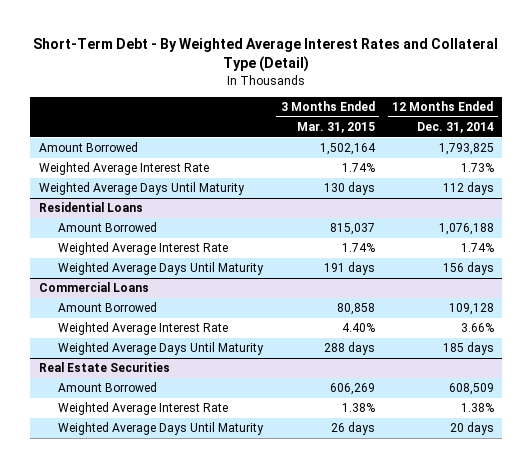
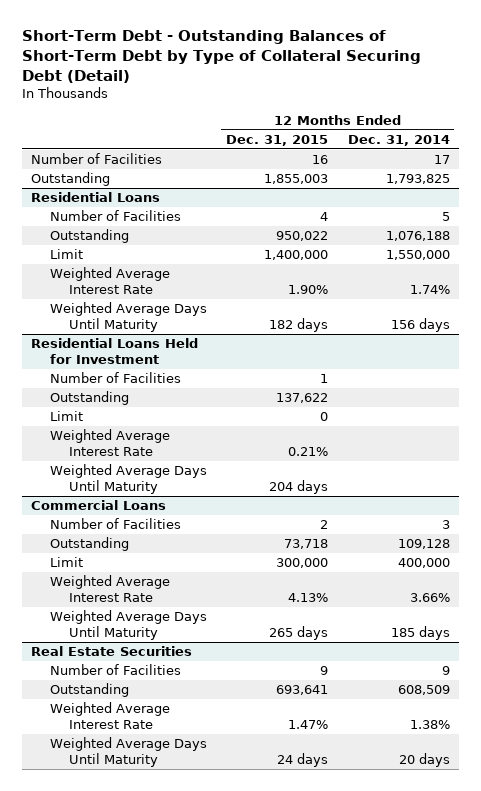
- Short-Term Debt - By Weighted Average Interest Rates and Collateral Type (Detail)
+ Short-Term Debt - Outstanding Balances of Short-Term Debt by Type of Collateral Securing Debt (Detail)
- | 3 Months Ended Mar. 31, 2015 | 12 Months Ended Dec. 31, 2014
+ | 12 Months Ended Dec. 31, 2015 | 12 Months Ended Dec. 31, 2014
- Amount Borrowed | 1,502,164 | 1,793,825
- Weighted Average Interest Rate | 1.74% | 1.73%
- Weighted Average Days Until Maturity | 130 days | 112 days
+ Number of Facilities | 16 | 17
+ Outstanding | 1,855,003 | 1,793,825
@ Residential Loans
- Amount Borrowed | 815,037 | 1,076,188
+ Number of Facilities | 4 | 5
+ Outstanding | 950,022 | 1,076,188
+ Limit | 1,400,000 | 1,550,000
+ Residential Loans Held for Investment
+ Number of Facilities | 1 |
+ Outstanding | 137,622 |
+ Limit | 0 |
+ Weighted Average Interest Rate | 0.21% |
+ Weighted Average Days Until Maturity | 204 days |
@ Commercial Loans
- Amount Borrowed | 80,858 | 109,128
+ Number of Facilities | 2 | 3
+ Outstanding | 73,718 | 109,128
+ Limit | 300,000 | 400,000
@ Real Estate Securities
- Amount Borrowed | 606,269 | 608,509
+ Number of Facilities | 9 | 9
+ Outstanding | 693,641 | 608,509

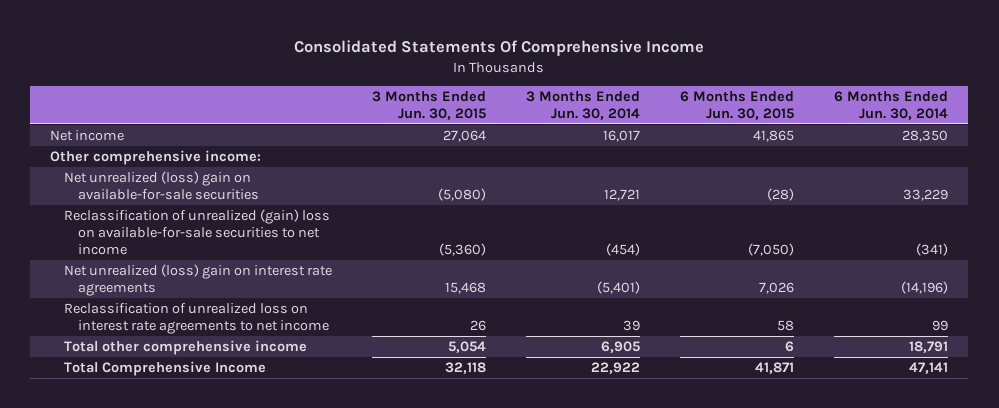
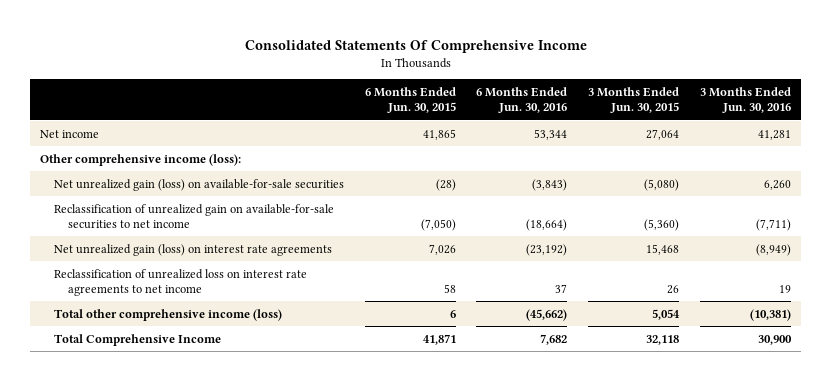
- | 3 Months Ended Jun. 30, 2015 | 3 Months Ended Jun. 30, 2014 | 6 Months Ended Jun. 30, 2015 | 6 Months Ended Jun. 30, 2014
+ | 6 Months Ended Jun. 30, 2015 | 6 Months Ended Jun. 30, 2016 | 3 Months Ended Jun. 30, 2015 | 3 Months Ended Jun. 30, 2016
- Other comprehensive income:
- Net unrealized (loss) gain on available-for-sale securities | (5,080) | 12,721 | (28) | 33,229
- Reclassification of unrealized (gain) loss on available-for-sale securities to net income | (5,360) | (454) | (7,050) | (341)
- Net unrealized (loss) gain on interest rate agreements | 15,468 | (5,401) | 7,026 | (14,196)
+ Other comprehensive income (loss):
+ Net unrealized gain (loss) on available-for-sale securities | (28) | (3,843) | (5,080) | 6,260
+ Reclassification of unrealized gain on available-for-sale securities to net income | (7,050) | (18,664) | (5,360) | (7,711)
+ Net unrealized gain (loss) on interest rate agreements | 7,026 | (23,192) | 15,468 | (8,949)
- Total other comprehensive income | 5,054 | 6,905 | 6 | 18,791
+ Total other comprehensive income (loss) | 6 | (45,662) | 5,054 | (10,381)

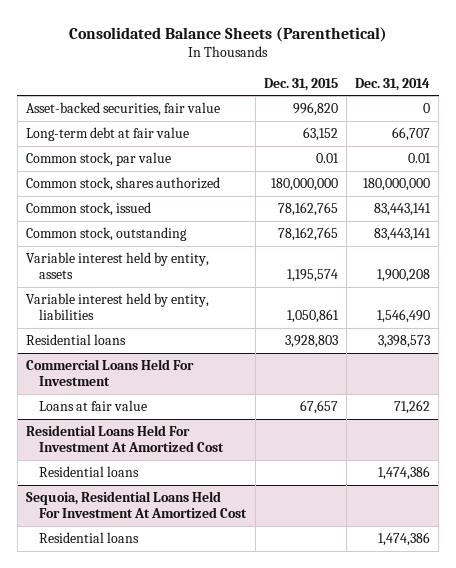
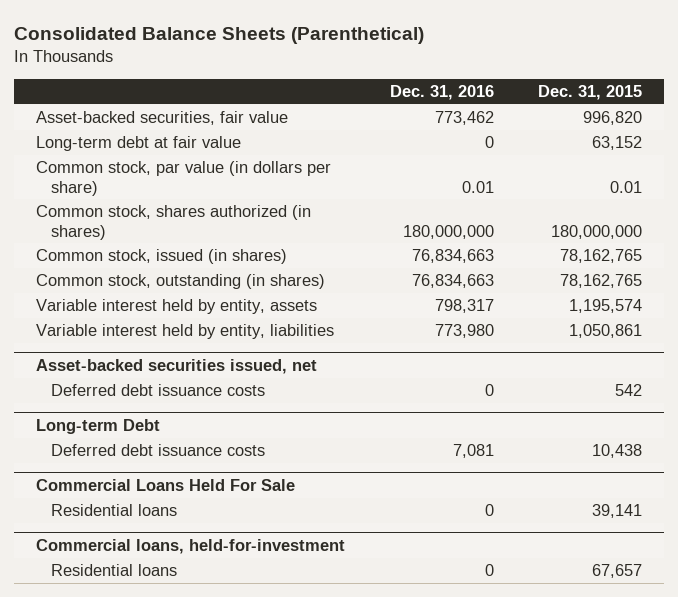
- | Dec. 31, 2015 | Dec. 31, 2014
+ | Dec. 31, 2016 | Dec. 31, 2015
- Common stock, par value | 0.01 | 0.01
- Common stock, shares authorized | 180,000,000 | 180,000,000
- Common stock, issued | 78,162,765 | 83,443,141
- Common stock, outstanding | 78,162,765 | 83,443,141
+ Common stock, par value (in dollars per share) | 0.01 | 0.01
+ Common stock, shares authorized (in shares) | 180,000,000 | 180,000,000
+ Common stock, issued (in shares) | 76,834,663 | 78,162,765
+ Common stock, outstanding (in shares) | 76,834,663 | 78,162,765
- Residential loans | 3,928,803 | 3,398,573
- Commercial Loans Held For Investment
- Loans at fair value | 67,657 | 71,262
- Residential Loans Held For Investment At Amortized Cost
- Residential loans | | 1,474,386
- Sequoia, Residential Loans Held For Investment At Amortized Cost
- Residential loans | | 1,474,386
+ Asset-backed securities issued, net
+ Deferred debt issuance costs | 0 | 542
+ Long-term Debt
+ Deferred debt issuance costs | 7,081 | 10,438
+ Commercial Loans Held For Sale
+ Residential loans | 0 | 39,141
+ Commercial loans, held-for-investment
+ Residential loans | 0 | 67,657

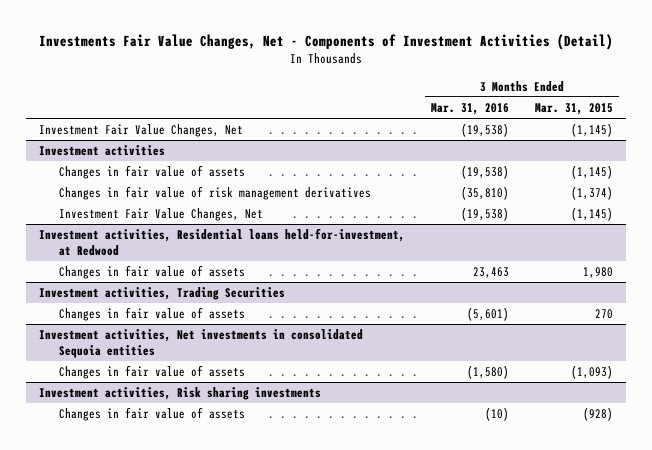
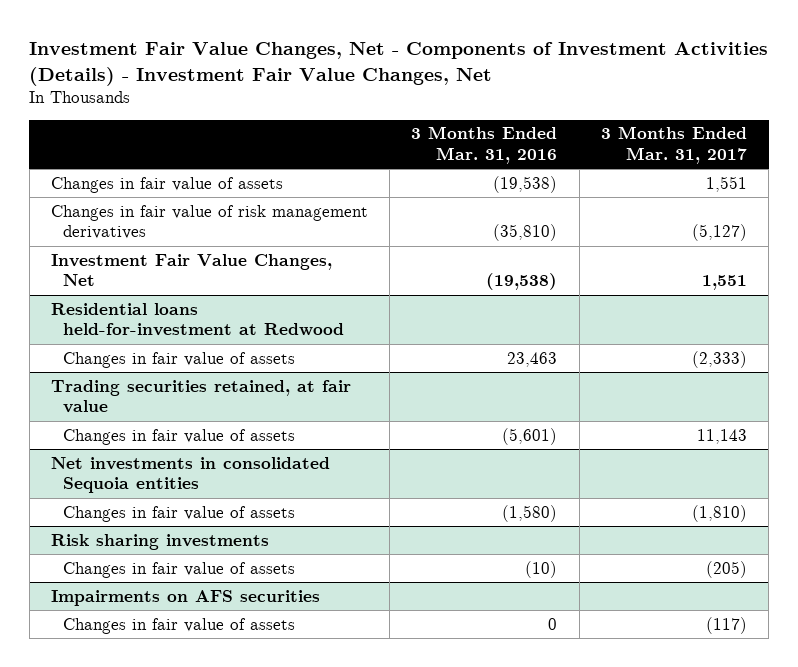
- Investments Fair Value Changes, Net - Components of Investment Activities (Detail)
+ Investment Fair Value Changes, Net - Components of Investment Activities (Details) - Investment Fair Value Changes, Net
- | 3 Months Ended Mar. 31, 2016 | 3 Months Ended Mar. 31, 2015
+ | 3 Months Ended Mar. 31, 2016 | 3 Months Ended Mar. 31, 2017
- Investment Fair Value Changes, Net | (19,538) | (1,145)
- Investment activities
- Investment activities, Residential loans held-for-investment, at Redwood
+ Residential loans held-for-investment at Redwood
- Investment activities, Trading Securities
+ Trading securities retained, at fair value
- Investment activities, Net investments in consolidated Sequoia entities
+ Net investments in consolidated Sequoia entities
- Investment activities, Risk sharing investments
+ Risk sharing investments
+ Impairments on AFS securities
+ Changes in fair value of assets | 0 | (117)

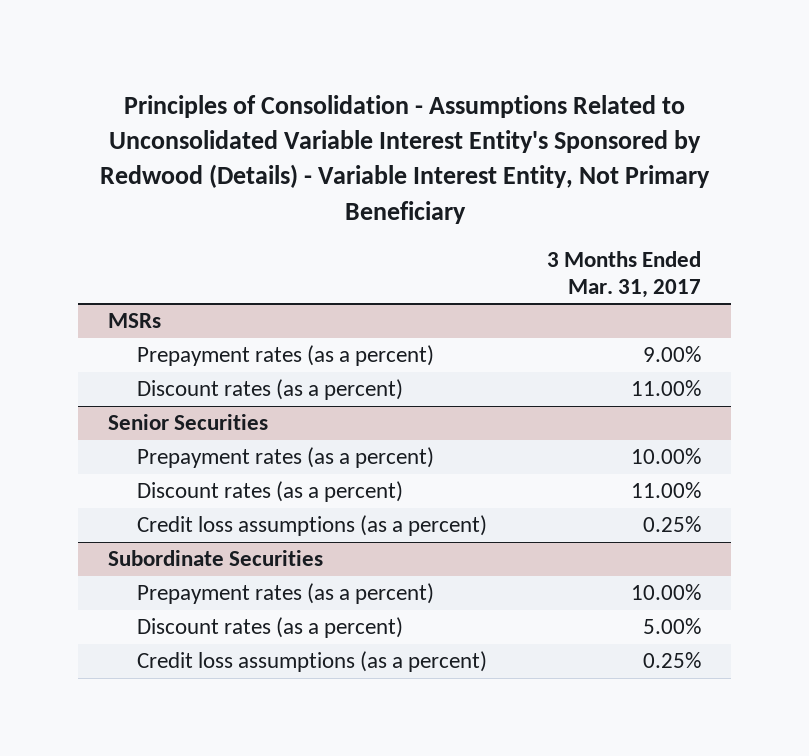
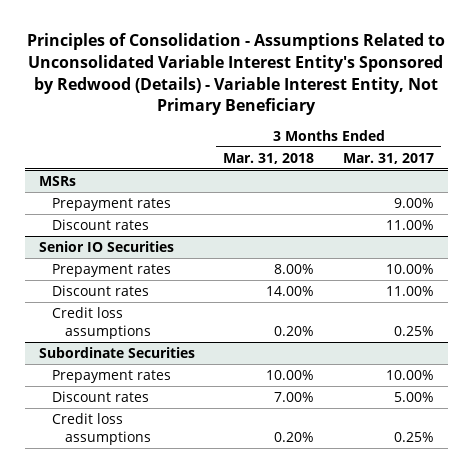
- | 3 Months Ended Mar. 31, 2017
+ | 3 Months Ended Mar. 31, 2018 | 3 Months Ended Mar. 31, 2017
@ MSRs
- Prepayment rates (as a percent) | 9.00%
- Discount rates (as a percent) | 11.00%
- Senior Securities
- Prepayment rates (as a percent) | 10.00%
- Discount rates (as a percent) | 11.00%
- Credit loss assumptions (as a percent) | 0.25%
@ MSRs
+ Prepayment rates | | 9.00%
+ Discount rates | | 11.00%
+ Senior IO Securities
+ Prepayment rates | 8.00% | 10.00%
+ Discount rates | 14.00% | 11.00%
+ Credit loss assumptions | 0.20% | 0.25%
@ Subordinate Securities
- Prepayment rates (as a percent) | 10.00%
- Discount rates (as a percent) | 5.00%
- Credit loss assumptions (as a percent) | 0.25%
+ Prepayment rates | 10.00% | 10.00%
+ Discount rates | 7.00% | 5.00%
+ Credit loss assumptions | 0.20% | 0.25%

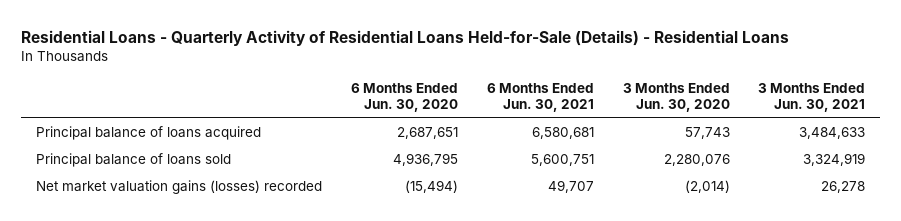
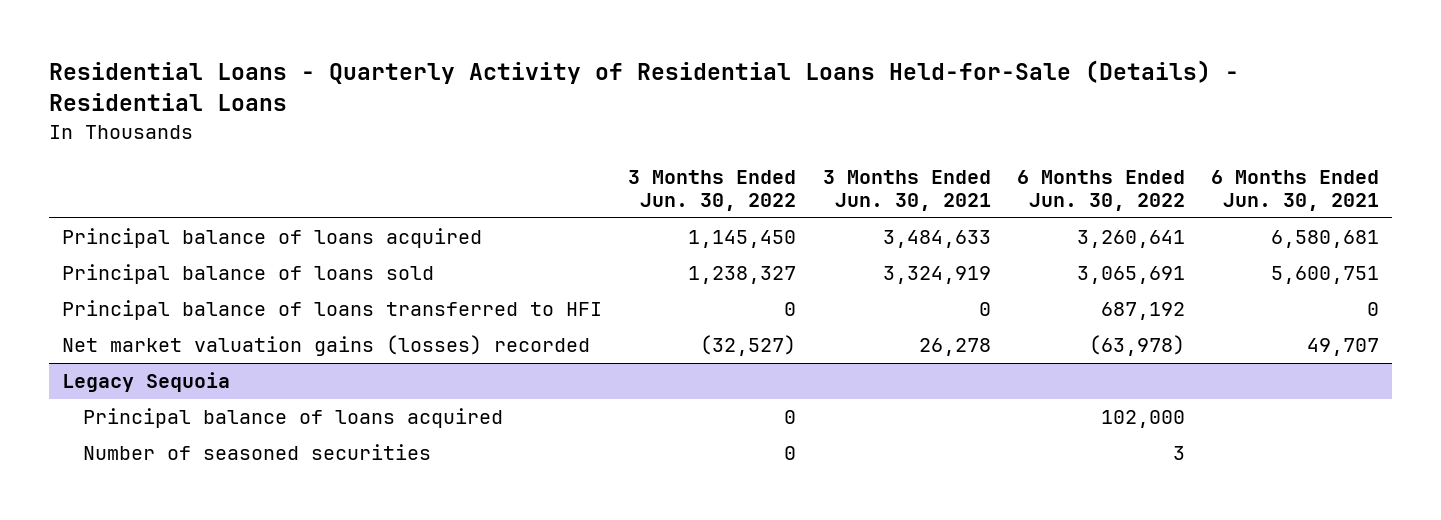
- | 6 Months Ended Jun. 30, 2020 | 6 Months Ended Jun. 30, 2021 | 3 Months Ended Jun. 30, 2020 | 3 Months Ended Jun. 30, 2021
+ | 3 Months Ended Jun. 30, 2022 | 3 Months Ended Jun. 30, 2021 | 6 Months Ended Jun. 30, 2022 | 6 Months Ended Jun. 30, 2021
+ Principal balance of loans transferred to HFI | 0 | 0 | 687,192 | 0
+ Legacy Sequoia
+ Principal balance of loans acquired | 0 | | 102,000 |
+ Number of seasoned securities | 0 | | 3 |

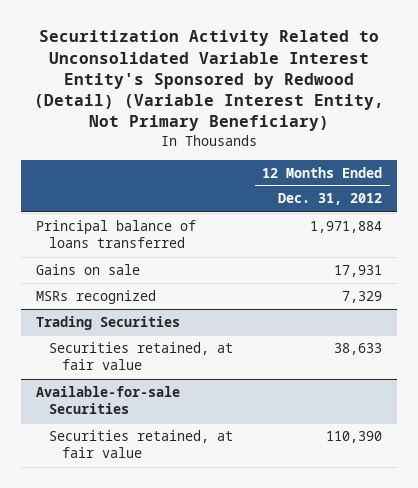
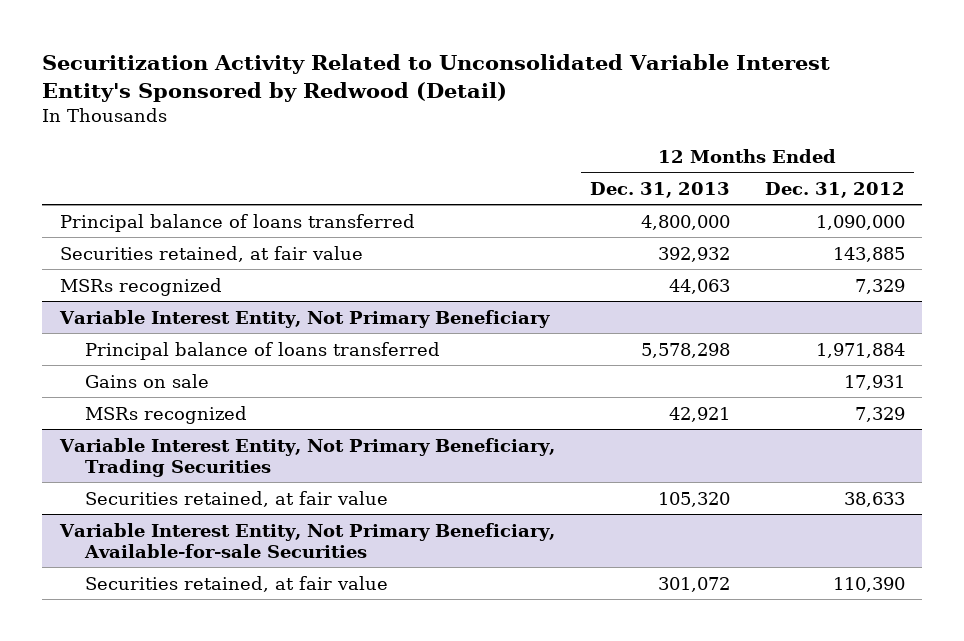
- Securitization Activity Related to Unconsolidated Variable Interest Entity's Sponsored by Redwood (Detail) (Variable Interest Entity, Not Primary Beneficiary)
+ Securitization Activity Related to Unconsolidated Variable Interest Entity's Sponsored by Redwood (Detail)
- | 12 Months Ended Dec. 31, 2012
+ | 12 Months Ended Dec. 31, 2013 | 12 Months Ended Dec. 31, 2012
+ Principal balance of loans transferred | 4,800,000 | 1,090,000
+ Securities retained, at fair value | 392,932 | 143,885
+ MSRs recognized | 44,063 | 7,329
+ Variable Interest Entity, Not Primary Beneficiary
- Trading Securities
+ Variable Interest Entity, Not Primary Beneficiary, Trading Securities
- Available-for-sale Securities
+ Variable Interest Entity, Not Primary Beneficiary, Available-for-sale Securities

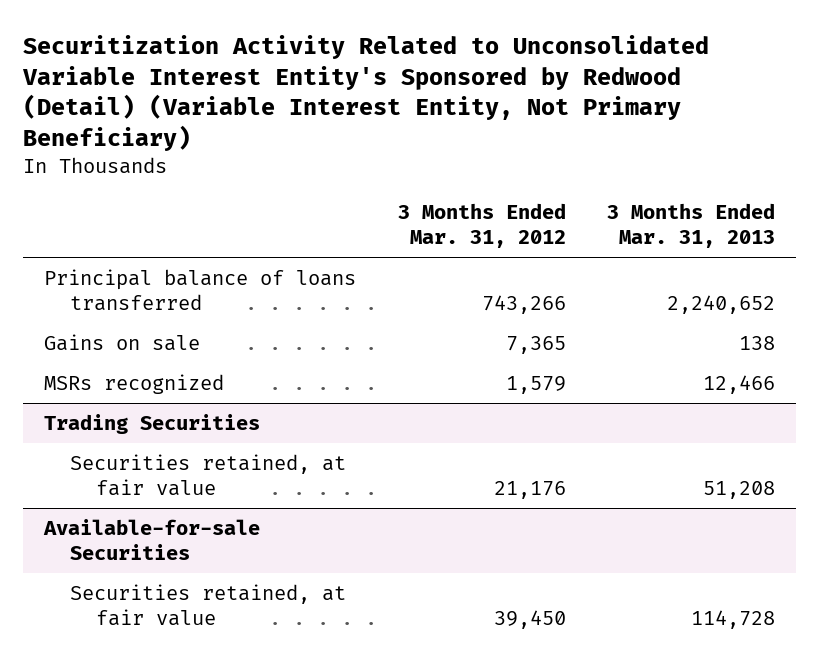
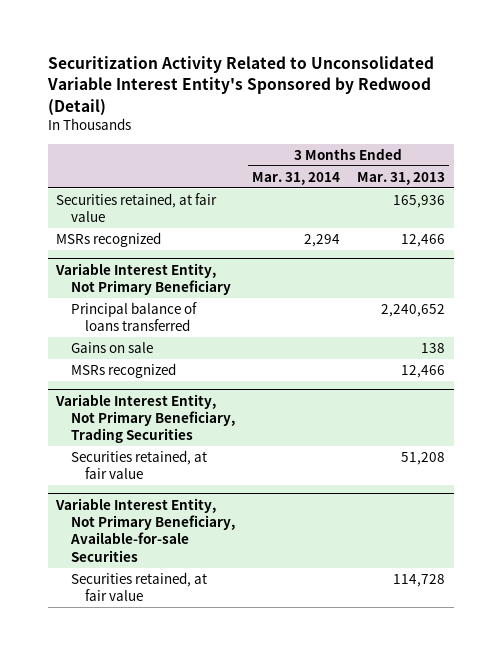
- Securitization Activity Related to Unconsolidated Variable Interest Entity's Sponsored by Redwood (Detail) (Variable Interest Entity, Not Primary Beneficiary)
+ Securitization Activity Related to Unconsolidated Variable Interest Entity's Sponsored by Redwood (Detail)
- | 3 Months Ended Mar. 31, 2012 | 3 Months Ended Mar. 31, 2013
+ | 3 Months Ended Mar. 31, 2014 | 3 Months Ended Mar. 31, 2013
+ Securities retained, at fair value | | 165,936
+ MSRs recognized | 2,294 | 12,466
+ Variable Interest Entity, Not Primary Beneficiary
- Trading Securities
+ Variable Interest Entity, Not Primary Beneficiary, Trading Securities
- Available-for-sale Securities
+ Variable Interest Entity, Not Primary Beneficiary, Available-for-sale Securities

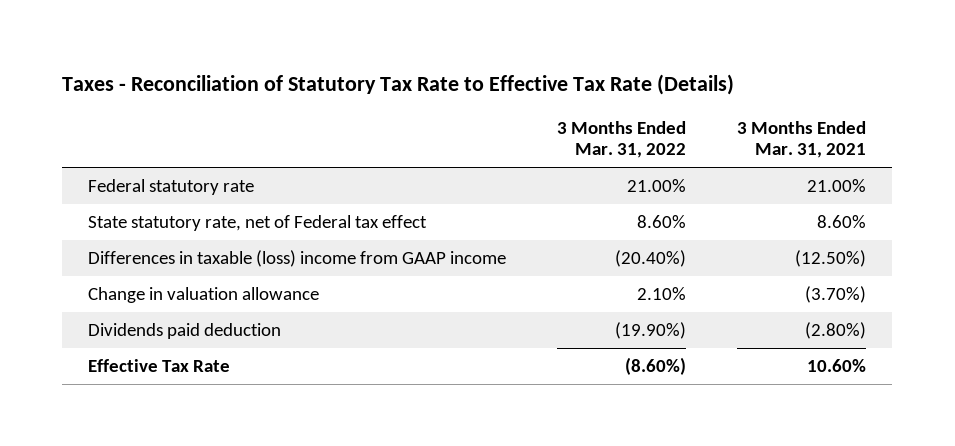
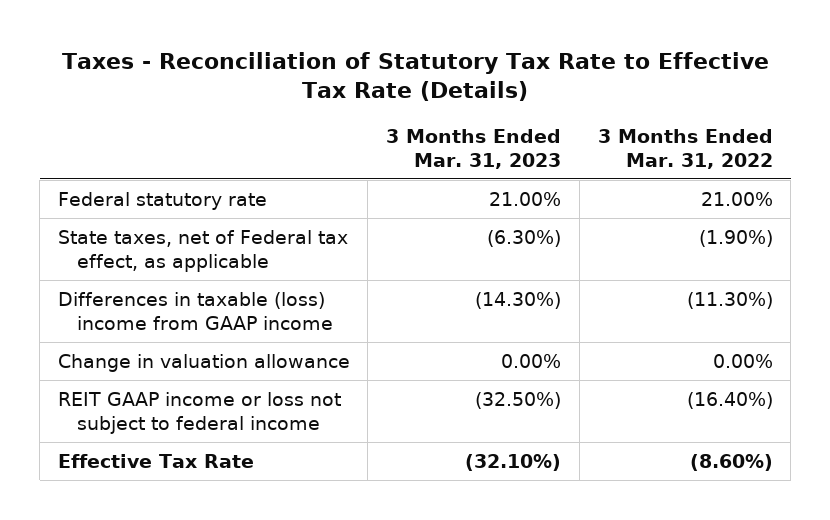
- | 3 Months Ended Mar. 31, 2022 | 3 Months Ended Mar. 31, 2021
+ | 3 Months Ended Mar. 31, 2023 | 3 Months Ended Mar. 31, 2022
- State statutory rate, net of Federal tax effect | 8.60% | 8.60%
- Differences in taxable (loss) income from GAAP income | (20.40%) | (12.50%)
- Change in valuation allowance | 2.10% | (3.70%)
- Dividends paid deduction | (19.90%) | (2.80%)
+ State taxes, net of Federal tax effect, as applicable | (6.30%) | (1.90%)
+ Differences in taxable (loss) income from GAAP income | (14.30%) | (11.30%)
+ Change in valuation allowance | 0.00% | 0.00%
+ REIT GAAP income or loss not subject to federal income | (32.50%) | (16.40%)

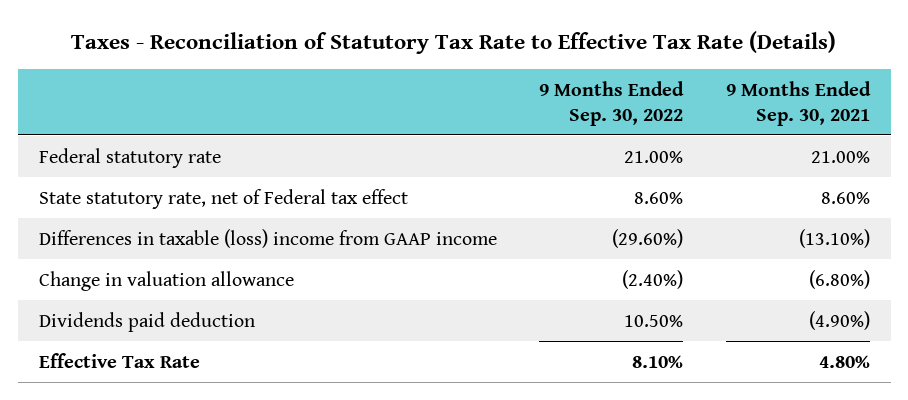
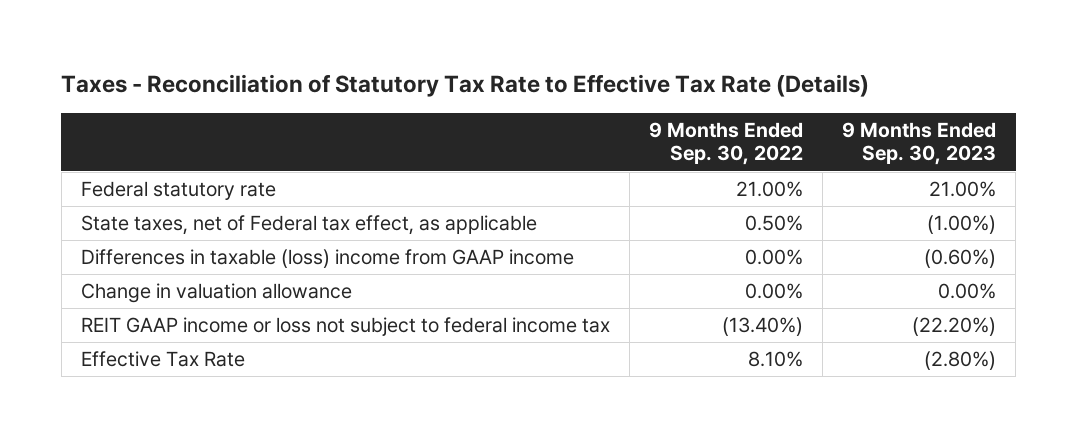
- | 9 Months Ended Sep. 30, 2022 | 9 Months Ended Sep. 30, 2021
+ | 9 Months Ended Sep. 30, 2022 | 9 Months Ended Sep. 30, 2023
- State statutory rate, net of Federal tax effect | 8.60% | 8.60%
- Differences in taxable (loss) income from GAAP income | (29.60%) | (13.10%)
- Change in valuation allowance | (2.40%) | (6.80%)
- Dividends paid deduction | 10.50% | (4.90%)
+ State taxes, net of Federal tax effect, as applicable | 0.50% | (1.00%)
+ Differences in taxable (loss) income from GAAP income | 0.00% | (0.60%)
+ Change in valuation allowance | 0.00% | 0.00%
+ REIT GAAP income or loss not subject to federal income tax | (13.40%) | (22.20%)

